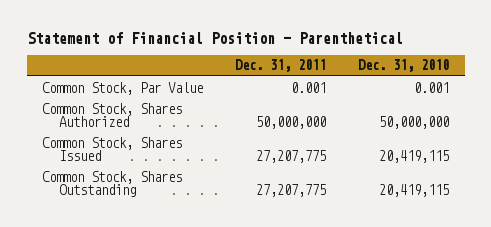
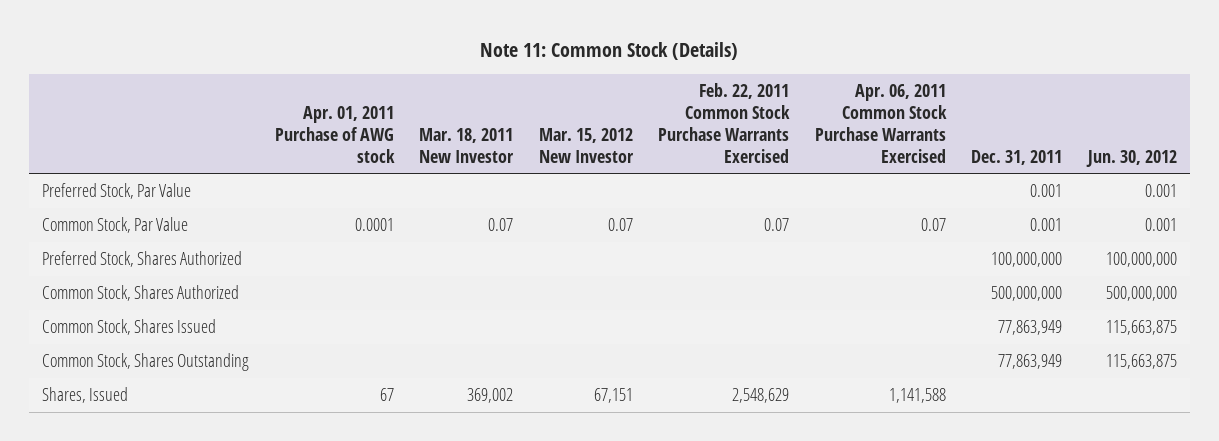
- Statement of Financial Position - Parenthetical
+ Note 11: Common Stock (Details)
- | Dec. 31, 2011 | Dec. 31, 2010
+ | Apr. 01, 2011 Purchase of AWG stock | Mar. 18, 2011 New Investor | Mar. 15, 2012 New Investor | Feb. 22, 2011 Common Stock Purchase Warrants Exercised | Apr. 06, 2011 Common Stock Purchase Warrants Exercised | Dec. 31, 2011 | Jun. 30, 2012
+ Preferred Stock, Par Value | | | | | | 0.001 | 0.001
- Common Stock, Shares Authorized | 50,000,000 | 50,000,000
- Common Stock, Shares Issued | 27,207,775 | 20,419,115
- Common Stock, Shares Outstanding | 27,207,775 | 20,419,115
+ Preferred Stock, Shares Authorized | | | | | | 100,000,000 | 100,000,000
+ Common Stock, Shares Authorized | | | | | | 500,000,000 | 500,000,000
+ Common Stock, Shares Issued | | | | | | 77,863,949 | 115,663,875
+ Common Stock, Shares Outstanding | | | | | | 77,863,949 | 115,663,875
+ Shares, Issued | 67 | 369,002 | 67,151 | 2,548,629 | 1,141,588 | |

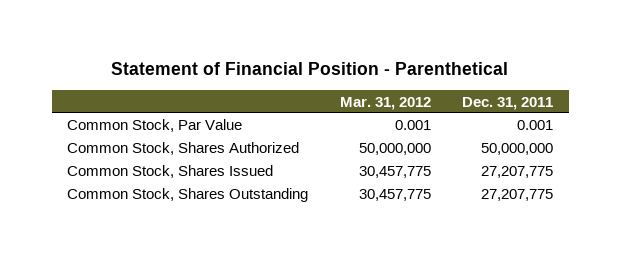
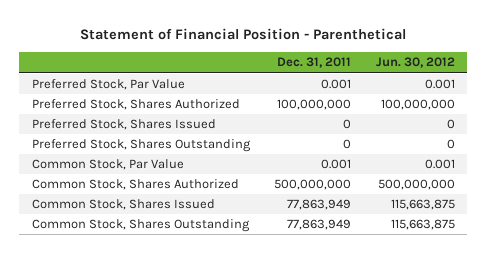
- | Mar. 31, 2012 | Dec. 31, 2011
+ | Dec. 31, 2011 | Jun. 30, 2012
+ Preferred Stock, Par Value | 0.001 | 0.001
+ Preferred Stock, Shares Authorized | 100,000,000 | 100,000,000
+ Preferred Stock, Shares Issued | 0 | 0
+ Preferred Stock, Shares Outstanding | 0 | 0
- Common Stock, Shares Authorized | 50,000,000 | 50,000,000
- Common Stock, Shares Issued | 30,457,775 | 27,207,775
- Common Stock, Shares Outstanding | 30,457,775 | 27,207,775
+ Common Stock, Shares Authorized | 500,000,000 | 500,000,000
+ Common Stock, Shares Issued | 77,863,949 | 115,663,875
+ Common Stock, Shares Outstanding | 77,863,949 | 115,663,875

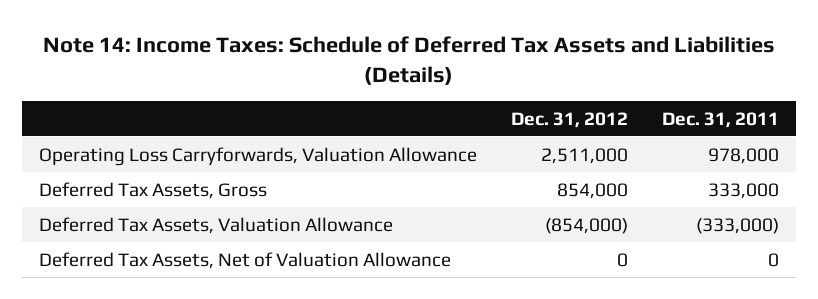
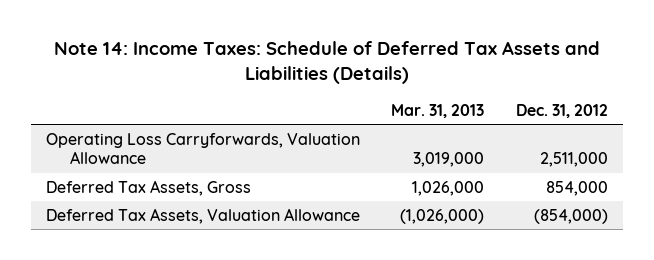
- | Dec. 31, 2012 | Dec. 31, 2011
+ | Mar. 31, 2013 | Dec. 31, 2012
- Deferred Tax Assets, Net of Valuation Allowance | 0 | 0

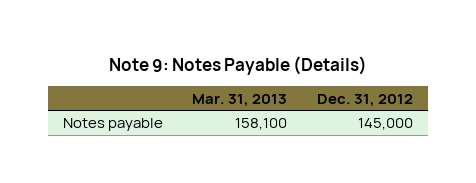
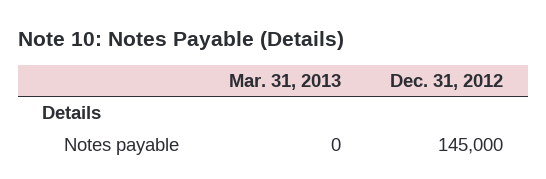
- Note 9: Notes Payable (Details)
+ Note 10: Notes Payable (Details)
- Notes payable | 158,100 | 145,000
+ Details
+ Notes payable | 0 | 145,000

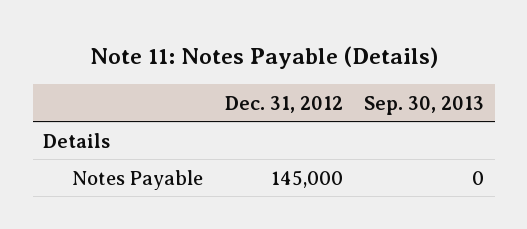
- Note 10: Notes Payable (Details)
+ Note 11: Notes Payable (Details)
- | Mar. 31, 2013 | Dec. 31, 2012
+ | Dec. 31, 2012 | Sep. 30, 2013
- Notes payable | 0 | 145,000
+ Notes Payable | 145,000 | 0

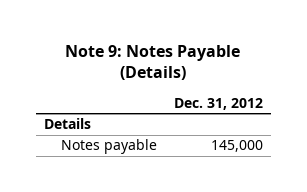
- Note 11: Notes Payable (Details)
+ Note 9: Notes Payable (Details)
- | Dec. 31, 2012 | Sep. 30, 2013
+ | Dec. 31, 2012
- Notes Payable | 145,000 | 0
+ Notes payable | 145,000

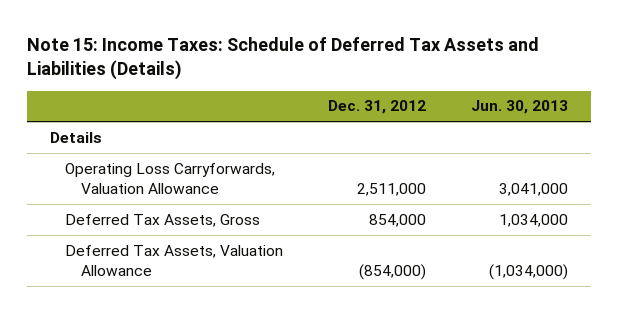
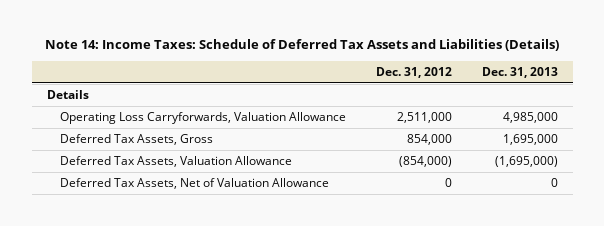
- Note 15: Income Taxes: Schedule of Deferred Tax Assets and Liabilities (Details)
+ Note 14: Income Taxes: Schedule of Deferred Tax Assets and Liabilities (Details)
- | Dec. 31, 2012 | Jun. 30, 2013
+ | Dec. 31, 2012 | Dec. 31, 2013
+ Deferred Tax Assets, Net of Valuation Allowance | 0 | 0

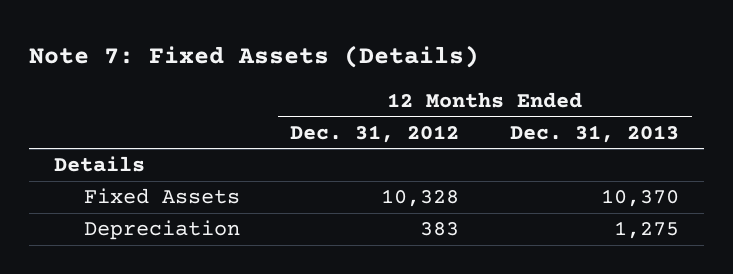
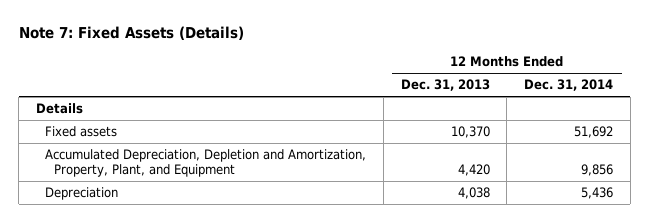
- | 12 Months Ended Dec. 31, 2012 | 12 Months Ended Dec. 31, 2013
+ | 12 Months Ended Dec. 31, 2013 | 12 Months Ended Dec. 31, 2014
- Fixed Assets | 10,328 | 10,370
- Depreciation | 383 | 1,275
+ Fixed assets | 10,370 | 51,692
+ Accumulated Depreciation, Depletion and Amortization, Property, Plant, and Equipment | 4,420 | 9,856
+ Depreciation | 4,038 | 5,436

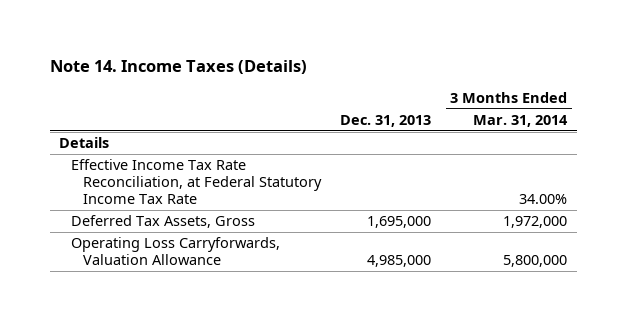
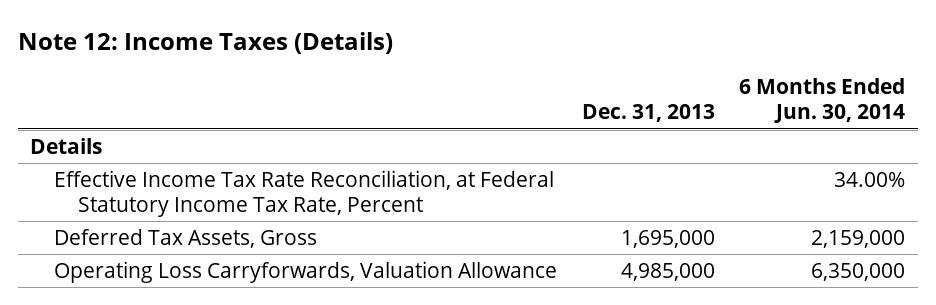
- Note 14. Income Taxes (Details)
+ Note 12: Income Taxes (Details)
- | Dec. 31, 2013 | 3 Months Ended Mar. 31, 2014
+ | Dec. 31, 2013 | 6 Months Ended Jun. 30, 2014
- Effective Income Tax Rate Reconciliation, at Federal Statutory Income Tax Rate | | 34.00%
+ Effective Income Tax Rate Reconciliation, at Federal Statutory Income Tax Rate, Percent | | 34.00%

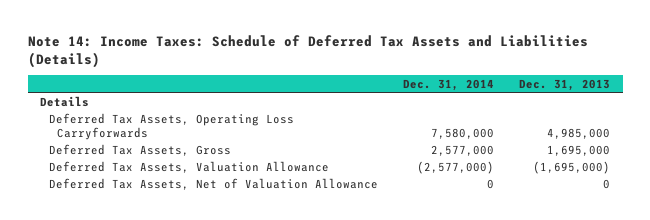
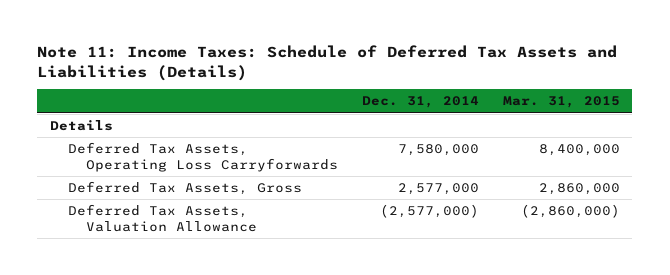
- Note 14: Income Taxes: Schedule of Deferred Tax Assets and Liabilities (Details)
+ Note 11: Income Taxes: Schedule of Deferred Tax Assets and Liabilities (Details)
- | Dec. 31, 2014 | Dec. 31, 2013
+ | Dec. 31, 2014 | Mar. 31, 2015
- Deferred Tax Assets, Net of Valuation Allowance | 0 | 0

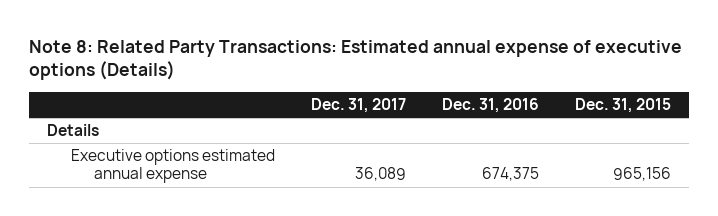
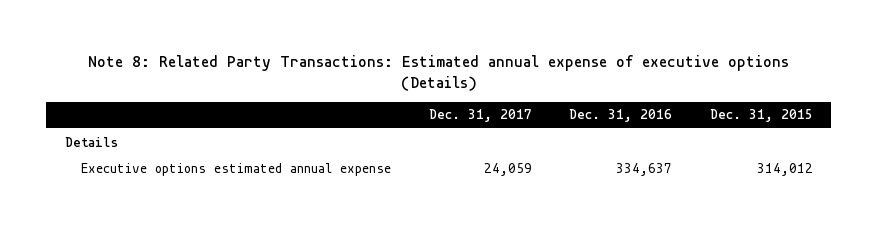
- Executive options estimated annual expense | 36,089 | 674,375 | 965,156
+ Executive options estimated annual expense | 24,059 | 334,637 | 314,012

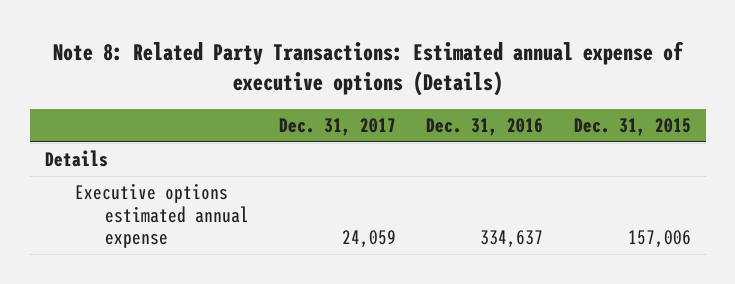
- Executive options estimated annual expense | 24,059 | 334,637 | 314,012
+ Executive options estimated annual expense | 24,059 | 334,637 | 157,006

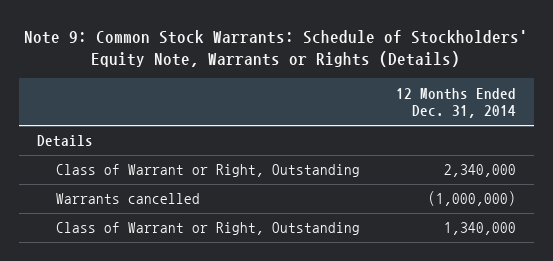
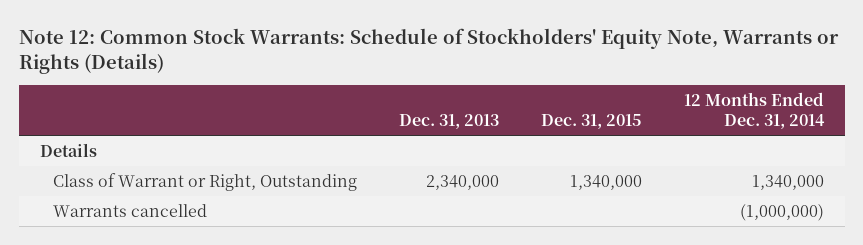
- Note 9: Common Stock Warrants: Schedule of Stockholders' Equity Note, Warrants or Rights (Details)
+ Note 12: Common Stock Warrants: Schedule of Stockholders' Equity Note, Warrants or Rights (Details)
- | 12 Months Ended Dec. 31, 2014
+ | Dec. 31, 2013 | Dec. 31, 2015 | 12 Months Ended Dec. 31, 2014
- Class of Warrant or Right, Outstanding | 2,340,000
moved down: Warrants cancelled | | | (1,000,000)

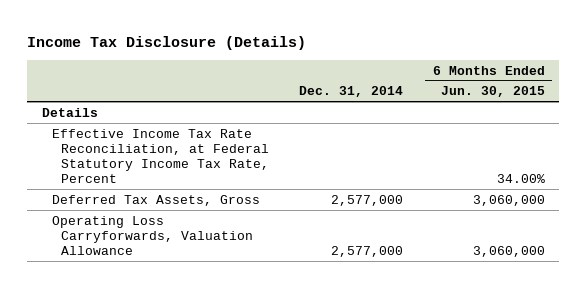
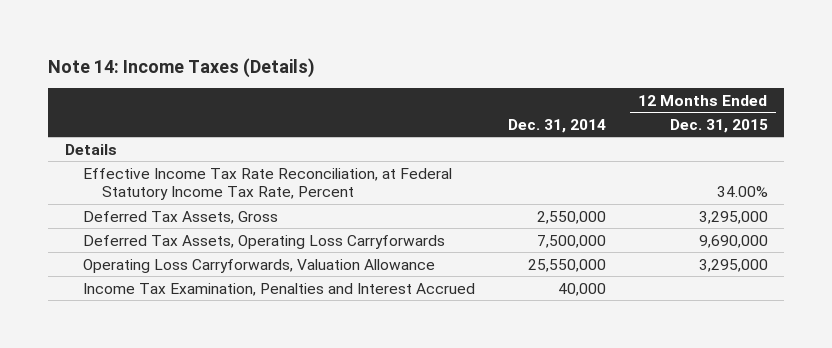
- Income Tax Disclosure (Details)
+ Note 14: Income Taxes (Details)
- | Dec. 31, 2014 | 6 Months Ended Jun. 30, 2015
+ | Dec. 31, 2014 | 12 Months Ended Dec. 31, 2015
- Deferred Tax Assets, Gross | 2,577,000 | 3,060,000
- Operating Loss Carryforwards, Valuation Allowance | 2,577,000 | 3,060,000
+ Deferred Tax Assets, Gross | 2,550,000 | 3,295,000
+ Deferred Tax Assets, Operating Loss Carryforwards | 7,500,000 | 9,690,000
+ Operating Loss Carryforwards, Valuation Allowance | 25,550,000 | 3,295,000
+ Income Tax Examination, Penalties and Interest Accrued | 40,000 |

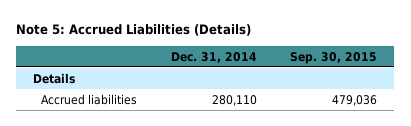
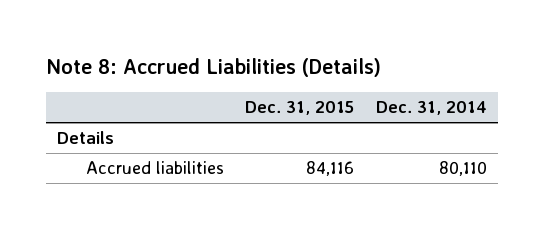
- Note 5: Accrued Liabilities (Details)
+ Note 8: Accrued Liabilities (Details)
- | Dec. 31, 2014 | Sep. 30, 2015
+ | Dec. 31, 2015 | Dec. 31, 2014
- Accrued liabilities | 280,110 | 479,036
+ Accrued liabilities | 84,116 | 80,110

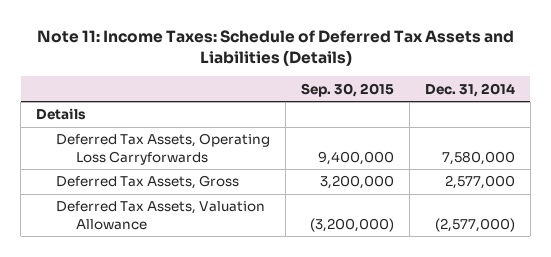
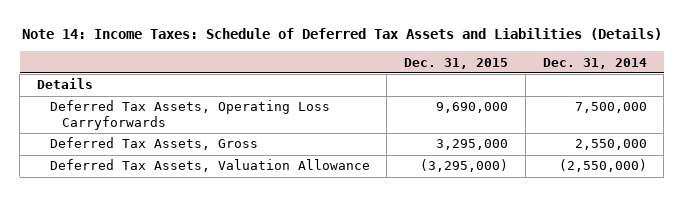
- Note 11: Income Taxes: Schedule of Deferred Tax Assets and Liabilities (Details)
+ Note 14: Income Taxes: Schedule of Deferred Tax Assets and Liabilities (Details)
- | Sep. 30, 2015 | Dec. 31, 2014
+ | Dec. 31, 2015 | Dec. 31, 2014
- Deferred Tax Assets, Operating Loss Carryforwards | 9,400,000 | 7,580,000
- Deferred Tax Assets, Gross | 3,200,000 | 2,577,000
- Deferred Tax Assets, Valuation Allowance | (3,200,000) | (2,577,000)
+ Deferred Tax Assets, Operating Loss Carryforwards | 9,690,000 | 7,500,000
+ Deferred Tax Assets, Gross | 3,295,000 | 2,550,000
+ Deferred Tax Assets, Valuation Allowance | (3,295,000) | (2,550,000)

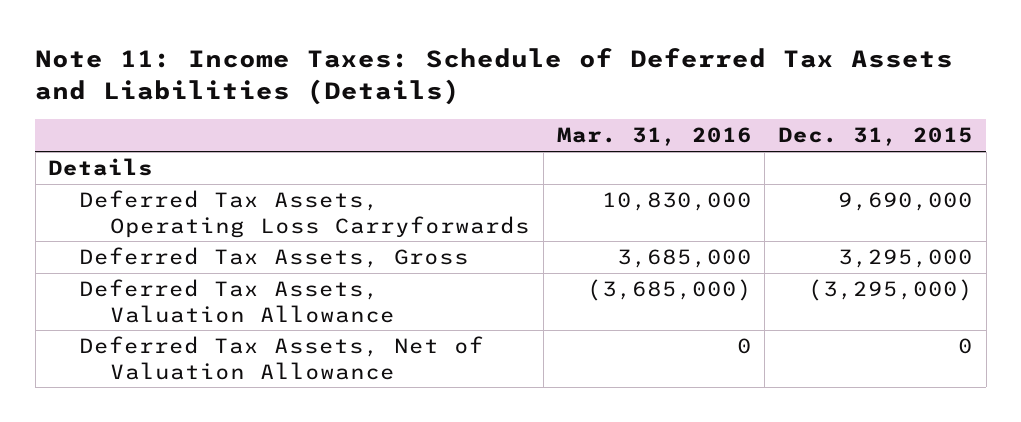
- Note 14: Income Taxes: Schedule of Deferred Tax Assets and Liabilities (Details)
+ Note 11: Income Taxes: Schedule of Deferred Tax Assets and Liabilities (Details)
- | Dec. 31, 2015 | Dec. 31, 2014
+ | Mar. 31, 2016 | Dec. 31, 2015
+ Deferred Tax Assets, Net of Valuation Allowance | 0 | 0

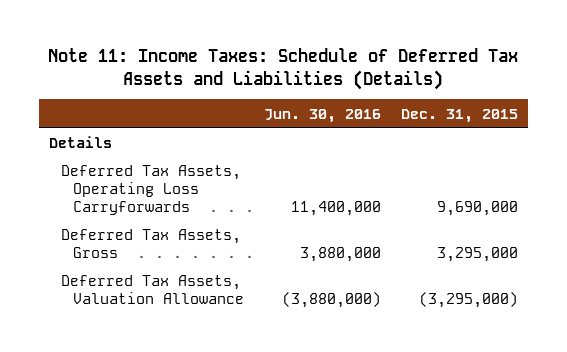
- | Mar. 31, 2016 | Dec. 31, 2015
+ | Jun. 30, 2016 | Dec. 31, 2015
- Deferred Tax Assets, Net of Valuation Allowance | 0 | 0

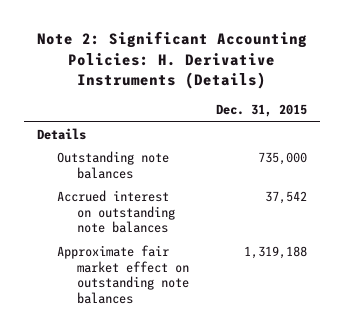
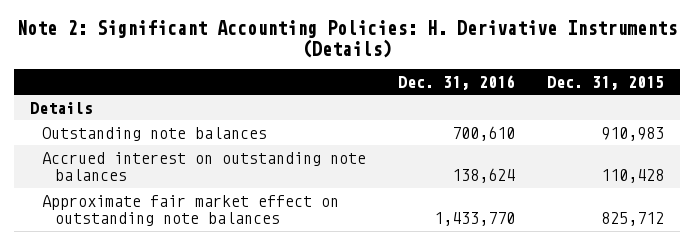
- | Dec. 31, 2015
+ | Dec. 31, 2016 | Dec. 31, 2015
- Outstanding note balances | 735,000
- Accrued interest on outstanding note balances | 37,542
- Approximate fair market effect on outstanding note balances | 1,319,188
+ Outstanding note balances | 700,610 | 910,983
+ Accrued interest on outstanding note balances | 138,624 | 110,428
+ Approximate fair market effect on outstanding note balances | 1,433,770 | 825,712

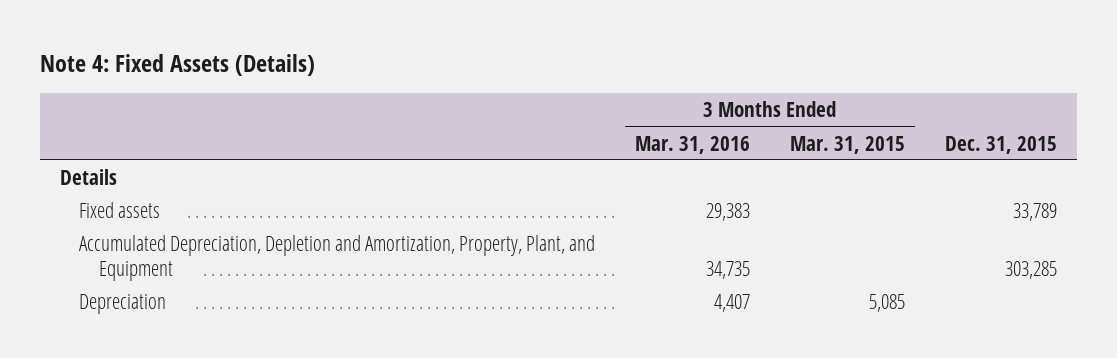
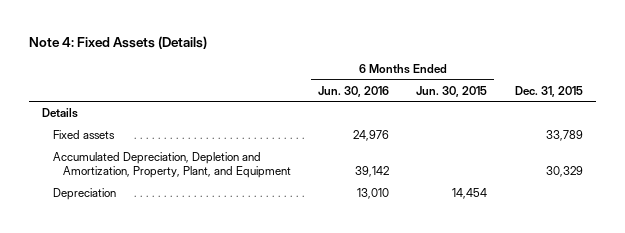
- | 3 Months Ended Mar. 31, 2016 | 3 Months Ended Mar. 31, 2015 | Dec. 31, 2015
+ | 6 Months Ended Jun. 30, 2016 | 6 Months Ended Jun. 30, 2015 | Dec. 31, 2015
- Accumulated Depreciation, Depletion and Amortization, Property, Plant, and Equipment | 34,735 | | 303,285
+ Accumulated Depreciation, Depletion and Amortization, Property, Plant, and Equipment | 39,142 | | 30,329

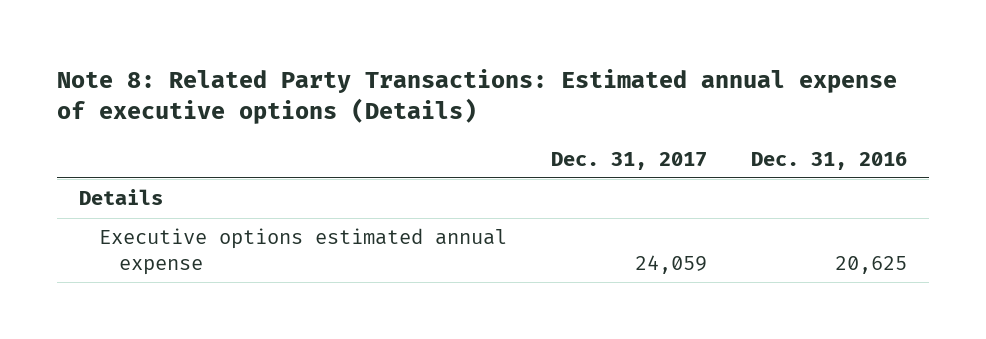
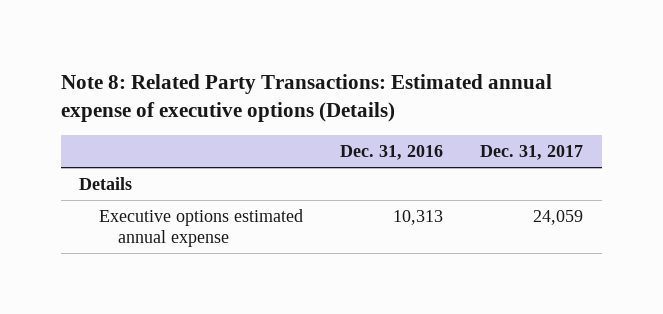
- | Dec. 31, 2017 | Dec. 31, 2016
+ | Dec. 31, 2016 | Dec. 31, 2017
- Executive options estimated annual expense | 24,059 | 20,625
+ Executive options estimated annual expense | 10,313 | 24,059

